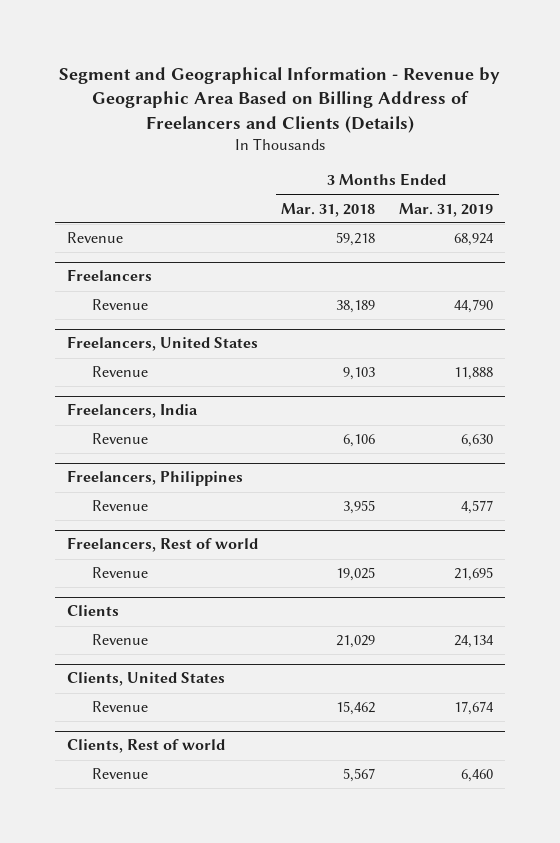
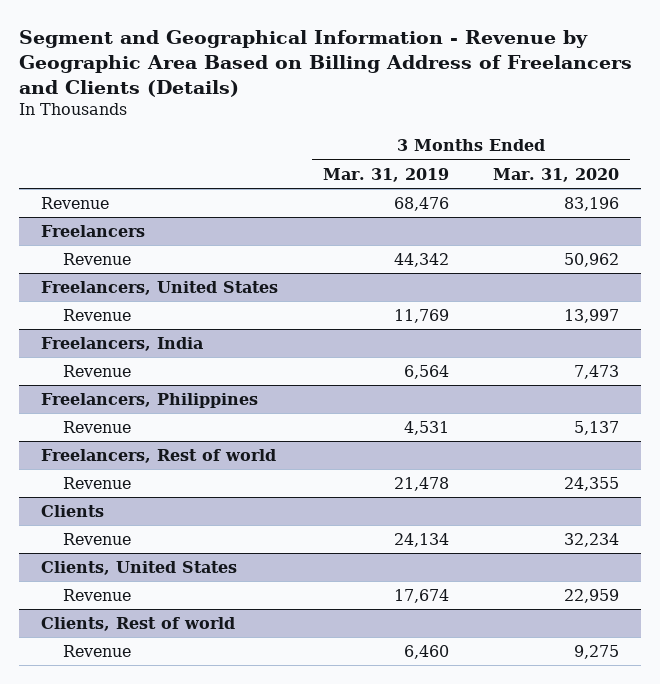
- | 3 Months Ended Mar. 31, 2018 | 3 Months Ended Mar. 31, 2019
+ | 3 Months Ended Mar. 31, 2019 | 3 Months Ended Mar. 31, 2020
- Revenue | 59,218 | 68,924
+ Revenue | 68,476 | 83,196
@ Freelancers
- Revenue | 38,189 | 44,790
+ Revenue | 44,342 | 50,962
@ Freelancers, United States
- Revenue | 9,103 | 11,888
+ Revenue | 11,769 | 13,997
@ Freelancers, India
- Revenue | 6,106 | 6,630
+ Revenue | 6,564 | 7,473
@ Freelancers, Philippines
- Revenue | 3,955 | 4,577
+ Revenue | 4,531 | 5,137
@ Freelancers, Rest of world
- Revenue | 19,025 | 21,695
+ Revenue | 21,478 | 24,355

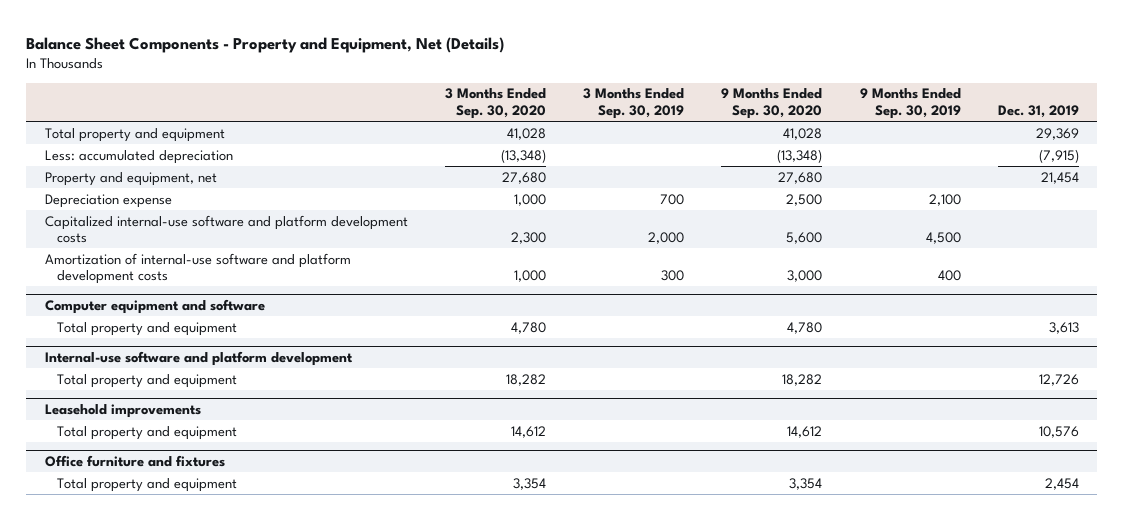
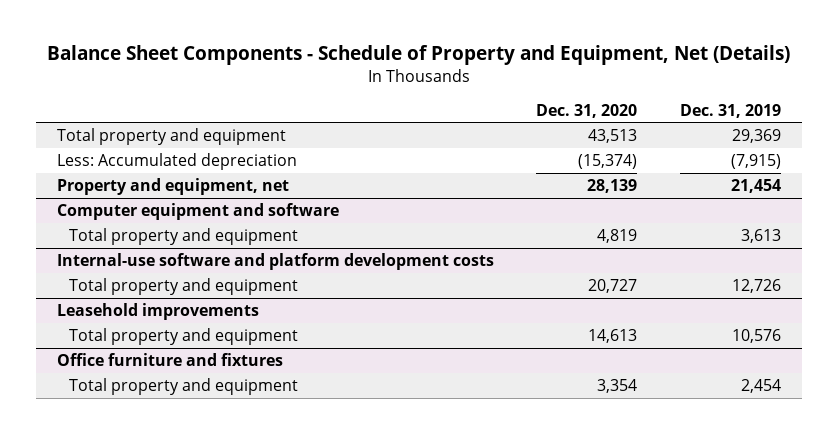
- Balance Sheet Components - Property and Equipment, Net (Details)
+ Balance Sheet Components - Schedule of Property and Equipment, Net (Details)
- | 3 Months Ended Sep. 30, 2020 | 3 Months Ended Sep. 30, 2019 | 9 Months Ended Sep. 30, 2020 | 9 Months Ended Sep. 30, 2019 | Dec. 31, 2019
+ | Dec. 31, 2020 | Dec. 31, 2019
- Less: accumulated depreciation | (13,348) | | (13,348) | | (7,915)
+ Less: Accumulated depreciation | (15,374) | (7,915)
- Depreciation expense | 1,000 | 700 | 2,500 | 2,100 |
- Capitalized internal-use software and platform development costs | 2,300 | 2,000 | 5,600 | 4,500 |
- Amortization of internal-use software and platform development costs | 1,000 | 300 | 3,000 | 400 |
- Internal-use software and platform development
+ Internal-use software and platform development costs

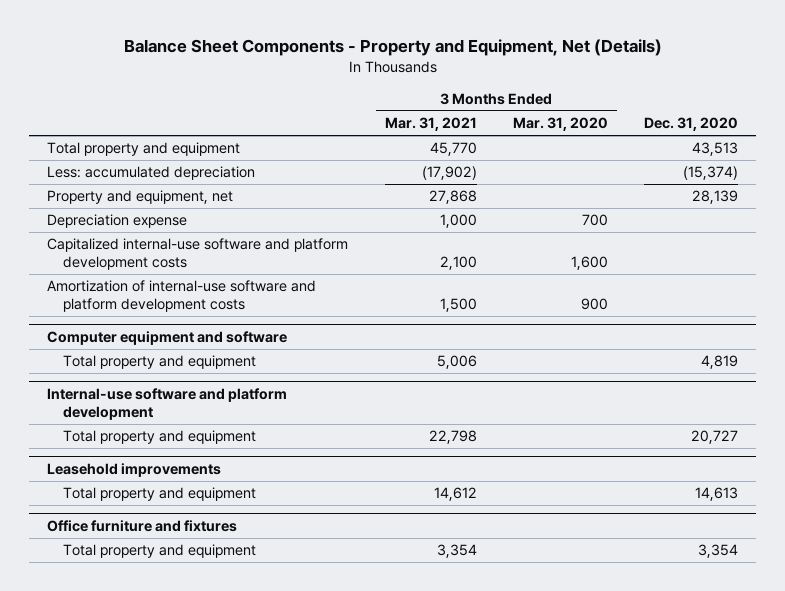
- Balance Sheet Components - Schedule of Property and Equipment, Net (Details)
+ Balance Sheet Components - Property and Equipment, Net (Details)
- | Dec. 31, 2020 | Dec. 31, 2019
+ | 3 Months Ended Mar. 31, 2021 | 3 Months Ended Mar. 31, 2020 | Dec. 31, 2020
- Less: Accumulated depreciation | (15,374) | (7,915)
+ Less: accumulated depreciation | (17,902) | | (15,374)
+ Depreciation expense | 1,000 | 700 |
+ Capitalized internal-use software and platform development costs | 2,100 | 1,600 |
+ Amortization of internal-use software and platform development costs | 1,500 | 900 |
- Internal-use software and platform development costs
+ Internal-use software and platform development

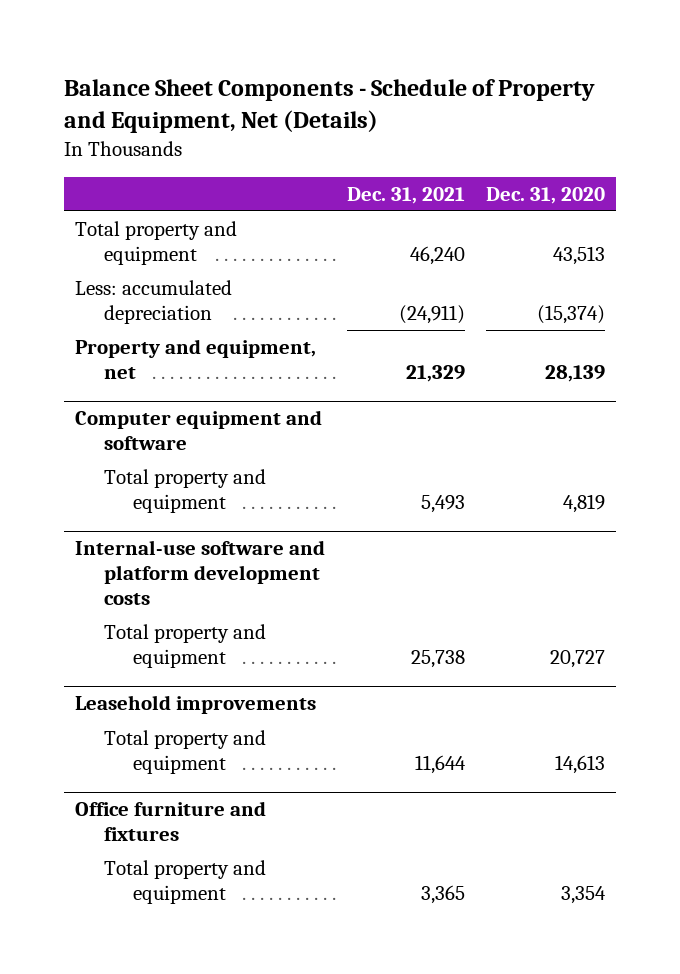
- Balance Sheet Components - Property and Equipment, Net (Details)
+ Balance Sheet Components - Schedule of Property and Equipment, Net (Details)
- | 3 Months Ended Mar. 31, 2021 | 3 Months Ended Mar. 31, 2020 | Dec. 31, 2020
+ | Dec. 31, 2021 | Dec. 31, 2020
- Depreciation expense | 1,000 | 700 |
- Capitalized internal-use software and platform development costs | 2,100 | 1,600 |
- Amortization of internal-use software and platform development costs | 1,500 | 900 |
- Internal-use software and platform development
+ Internal-use software and platform development costs

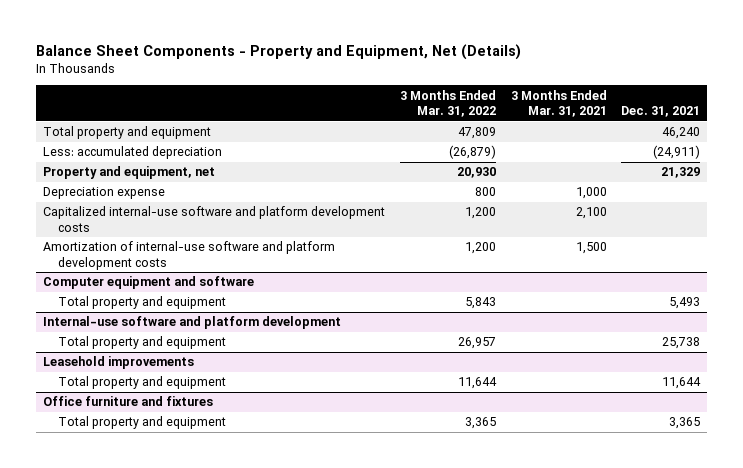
- Balance Sheet Components - Schedule of Property and Equipment, Net (Details)
+ Balance Sheet Components - Property and Equipment, Net (Details)
- | Dec. 31, 2021 | Dec. 31, 2020
+ | 3 Months Ended Mar. 31, 2022 | 3 Months Ended Mar. 31, 2021 | Dec. 31, 2021
+ Depreciation expense | 800 | 1,000 |
+ Capitalized internal-use software and platform development costs | 1,200 | 2,100 |
+ Amortization of internal-use software and platform development costs | 1,200 | 1,500 |
- Internal-use software and platform development costs
+ Internal-use software and platform development

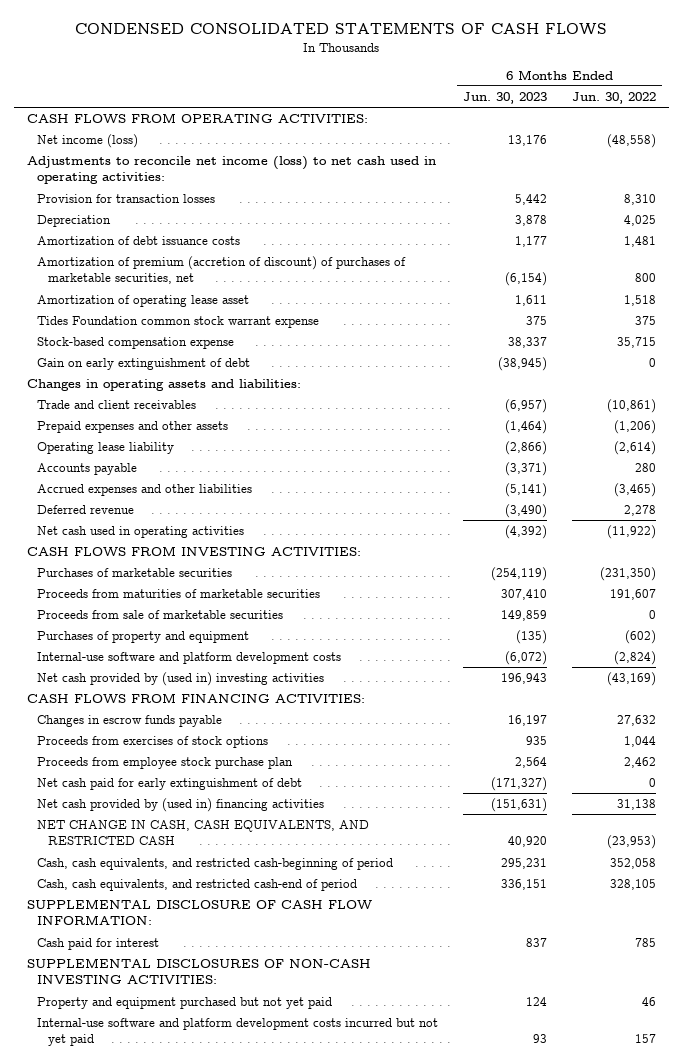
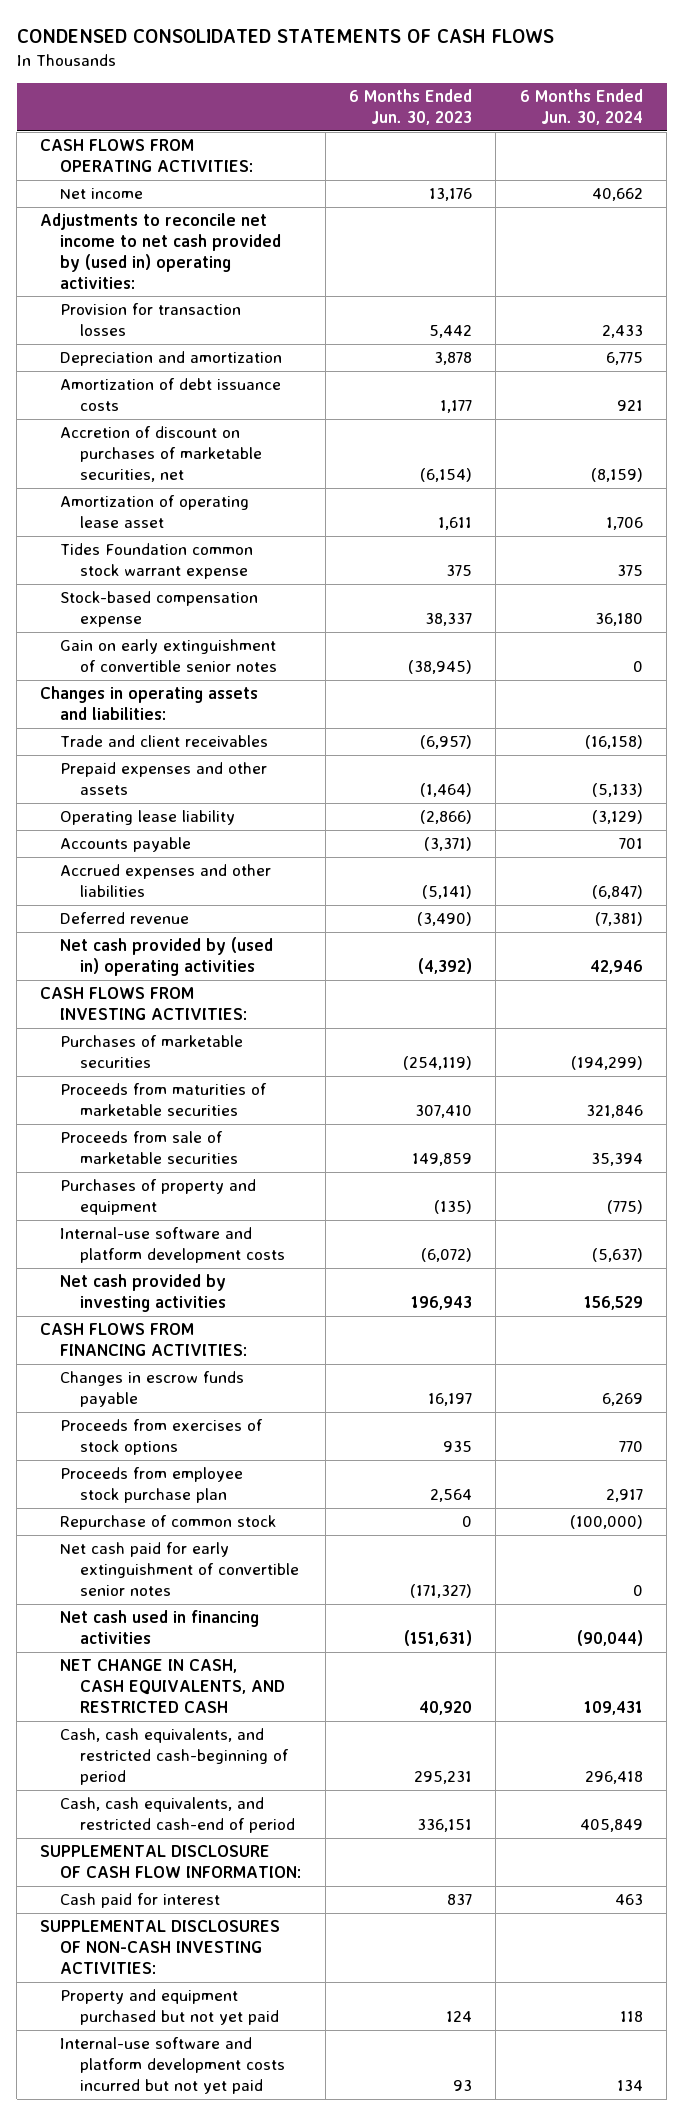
- | 6 Months Ended Jun. 30, 2023 | 6 Months Ended Jun. 30, 2022
+ | 6 Months Ended Jun. 30, 2023 | 6 Months Ended Jun. 30, 2024
- Net income (loss) | 13,176 | (48,558)
- Adjustments to reconcile net income (loss) to net cash used in operating activities:
+ Net income | 13,176 | 40,662
+ Adjustments to reconcile net income to net cash provided by (used in) operating activities:
- Depreciation | 3,878 | 4,025
+ Depreciation and amortization | 3,878 | 6,775
- Amortization of premium (accretion of discount) of purchases of marketable securities, net | (6,154) | 800
+ Accretion of discount on purchases of marketable securities, net | (6,154) | (8,159)
- Gain on early extinguishment of debt | (38,945) | 0
+ Gain on early extinguishment of convertible senior notes | (38,945) | 0
- Net cash used in operating activities | (4,392) | (11,922)
+ Net cash provided by (used in) operating activities | (4,392) | 42,946
- Net cash provided by (used in) investing activities | 196,943 | (43,169)
+ Net cash provided by investing activities | 196,943 | 156,529
- Net cash paid for early extinguishment of debt | (171,327) | 0
- Net cash provided by (used in) financing activities | (151,631) | 31,138
+ Repurchase of common stock | 0 | (100,000)
+ Net cash paid for early extinguishment of convertible senior notes | (171,327) | 0
+ Net cash used in financing activities | (151,631) | (90,044)

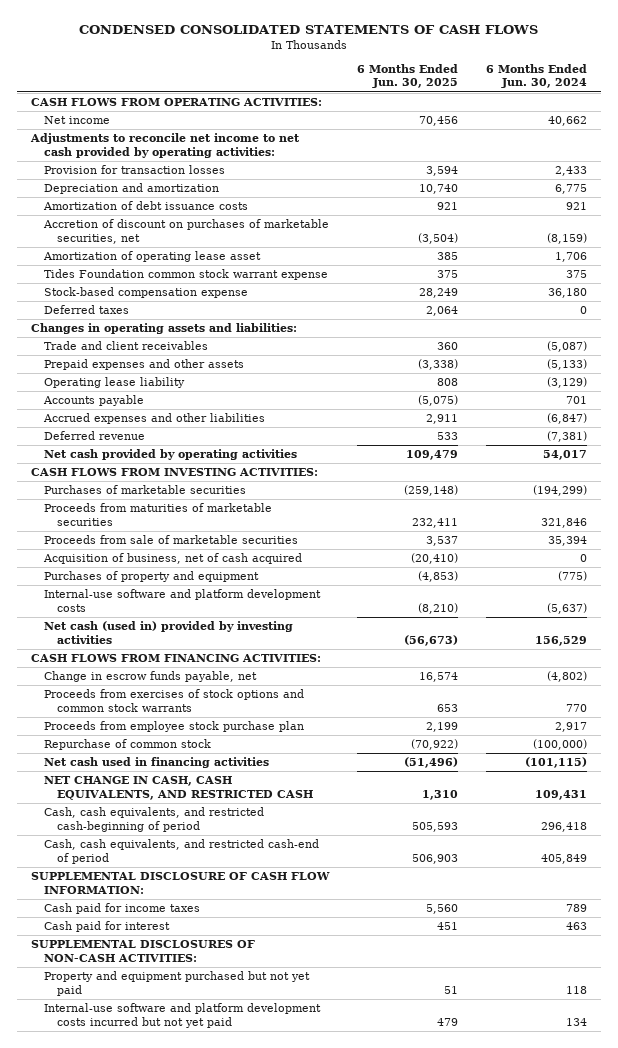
- | 6 Months Ended Jun. 30, 2023 | 6 Months Ended Jun. 30, 2024
+ | 6 Months Ended Jun. 30, 2025 | 6 Months Ended Jun. 30, 2024
- Adjustments to reconcile net income to net cash provided by (used in) operating activities:
+ Adjustments to reconcile net income to net cash provided by operating activities:
- Gain on early extinguishment of convertible senior notes | (38,945) | 0
+ Deferred taxes | 2,064 | 0
- Trade and client receivables | (6,957) | (16,158)
+ Trade and client receivables | 360 | (5,087)
- Net cash provided by (used in) operating activities | (4,392) | 42,946
+ Net cash provided by operating activities | 109,479 | 54,017
+ Acquisition of business, net of cash acquired | (20,410) | 0
- Net cash provided by investing activities | 196,943 | 156,529
+ Net cash (used in) provided by investing activities | (56,673) | 156,529
- Changes in escrow funds payable | 16,197 | 6,269
- Proceeds from exercises of stock options | 935 | 770
+ Change in escrow funds payable, net | 16,574 | (4,802)
+ Proceeds from exercises of stock options and common stock warrants | 653 | 770
- Net cash paid for early extinguishment of convertible senior notes | (171,327) | 0
- Net cash used in financing activities | (151,631) | (90,044)
+ Net cash used in financing activities | (51,496) | (101,115)
+ Cash paid for income taxes | 5,560 | 789
- SUPPLEMENTAL DISCLOSURES OF NON-CASH INVESTING ACTIVITIES:
+ SUPPLEMENTAL DISCLOSURES OF NON-CASH ACTIVITIES:

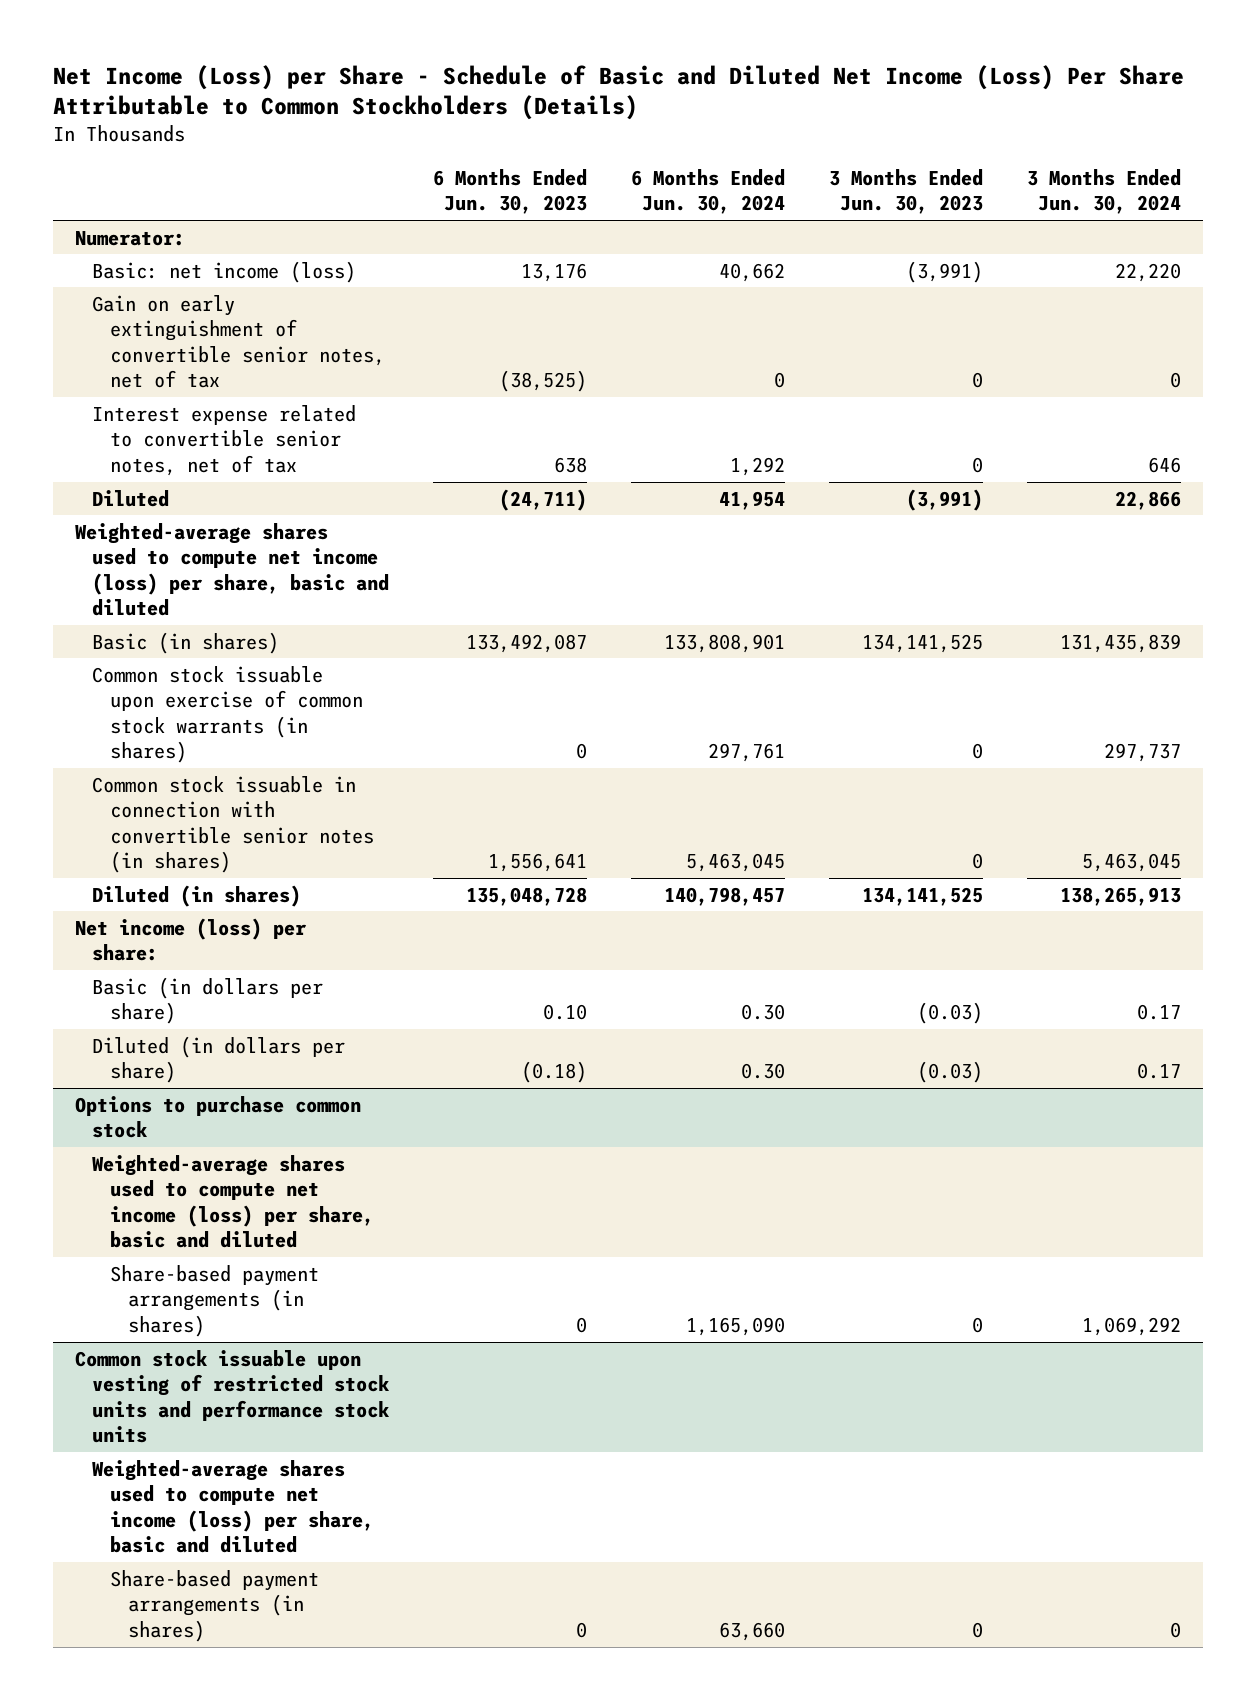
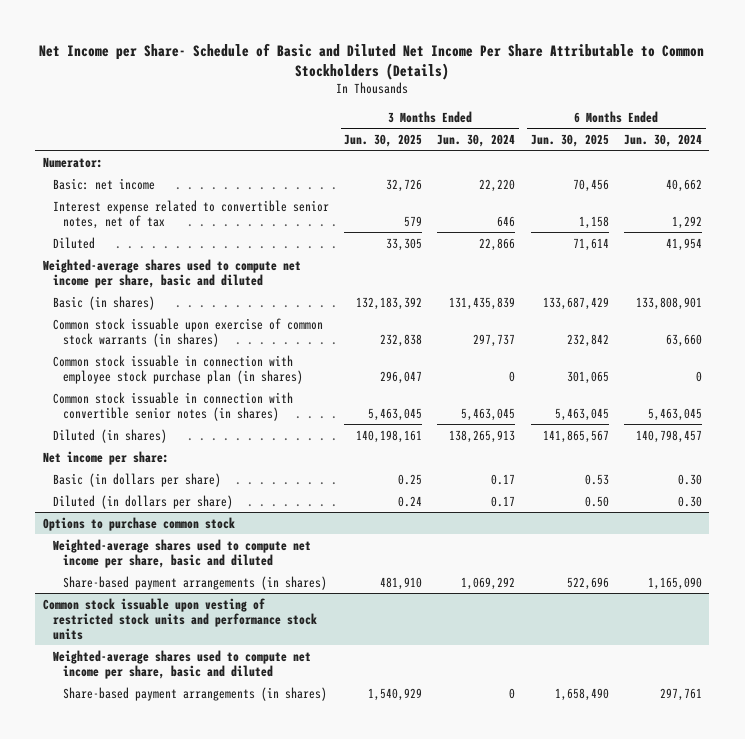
- Net Income (Loss) per Share - Schedule of Basic and Diluted Net Income (Loss) Per Share Attributable to Common Stockholders (Details)
+ Net Income per Share- Schedule of Basic and Diluted Net Income Per Share Attributable to Common Stockholders (Details)
- | 6 Months Ended Jun. 30, 2023 | 6 Months Ended Jun. 30, 2024 | 3 Months Ended Jun. 30, 2023 | 3 Months Ended Jun. 30, 2024
+ | 3 Months Ended Jun. 30, 2025 | 3 Months Ended Jun. 30, 2024 | 6 Months Ended Jun. 30, 2025 | 6 Months Ended Jun. 30, 2024
- Basic: net income (loss) | 13,176 | 40,662 | (3,991) | 22,220
- Gain on early extinguishment of convertible senior notes, net of tax | (38,525) | 0 | 0 | 0
+ Basic: net income | 32,726 | 22,220 | 70,456 | 40,662
- Weighted-average shares used to compute net income (loss) per share, basic and diluted
+ Weighted-average shares used to compute net income per share, basic and diluted
- Common stock issuable upon exercise of common stock warrants (in shares) | 0 | 297,761 | 0 | 297,737
+ Common stock issuable upon exercise of common stock warrants (in shares) | 232,838 | 297,737 | 232,842 | 63,660
+ Common stock issuable in connection with employee stock purchase plan (in shares) | 296,047 | 0 | 301,065 | 0
- Net income (loss) per share:
+ Net income per share:
@ Options to purchase common stock
- Weighted-average shares used to compute net income (loss) per share, basic and diluted
+ Weighted-average shares used to compute net income per share, basic and diluted
@ Common stock issuable upon vesting of restricted stock units and performance stock units
- Weighted-average shares used to compute net income (loss) per share, basic and diluted
- Share-based payment arrangements (in shares) | 0 | 63,660 | 0 | 0
+ Weighted-average shares used to compute net income per share, basic and diluted
+ Share-based payment arrangements (in shares) | 1,540,929 | 0 | 1,658,490 | 297,761

